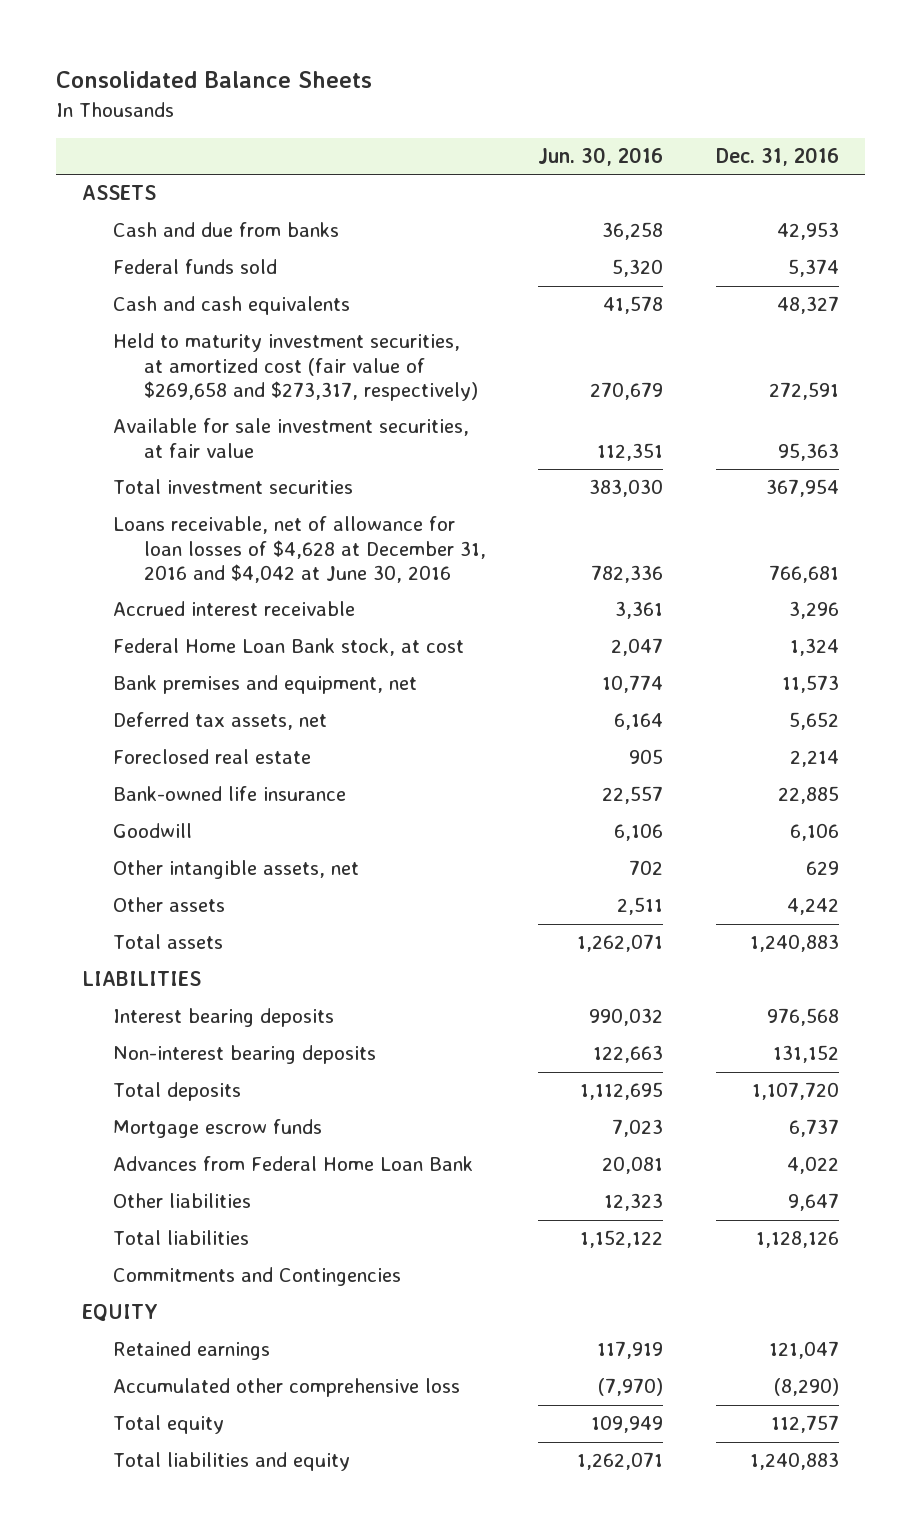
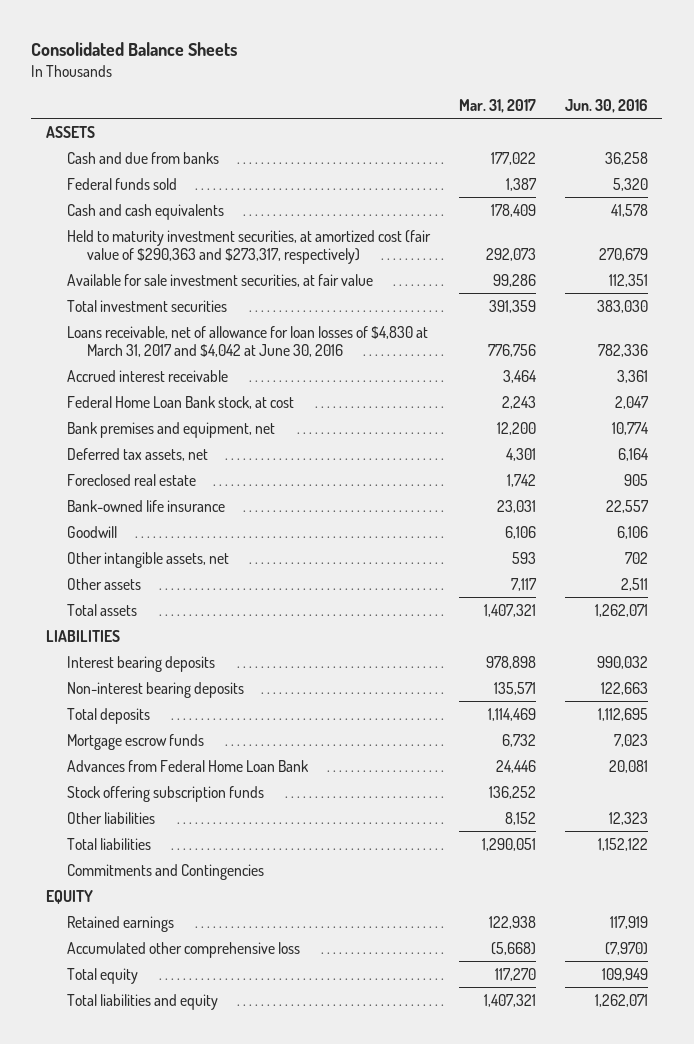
- | Jun. 30, 2016 | Dec. 31, 2016
+ | Mar. 31, 2017 | Jun. 30, 2016
- Held to maturity investment securities, at amortized cost (fair value of $269,658 and $273,317, respectively) | 270,679 | 272,591
+ Held to maturity investment securities, at amortized cost (fair value of $290,363 and $273,317, respectively) | 292,073 | 270,679
- Loans receivable, net of allowance for loan losses of $4,628 at December 31, 2016 and $4,042 at June 30, 2016 | 782,336 | 766,681
+ Loans receivable, net of allowance for loan losses of $4,830 at March 31, 2017 and $4,042 at June 30, 2016 | 776,756 | 782,336
+ Stock offering subscription funds | 136,252 |

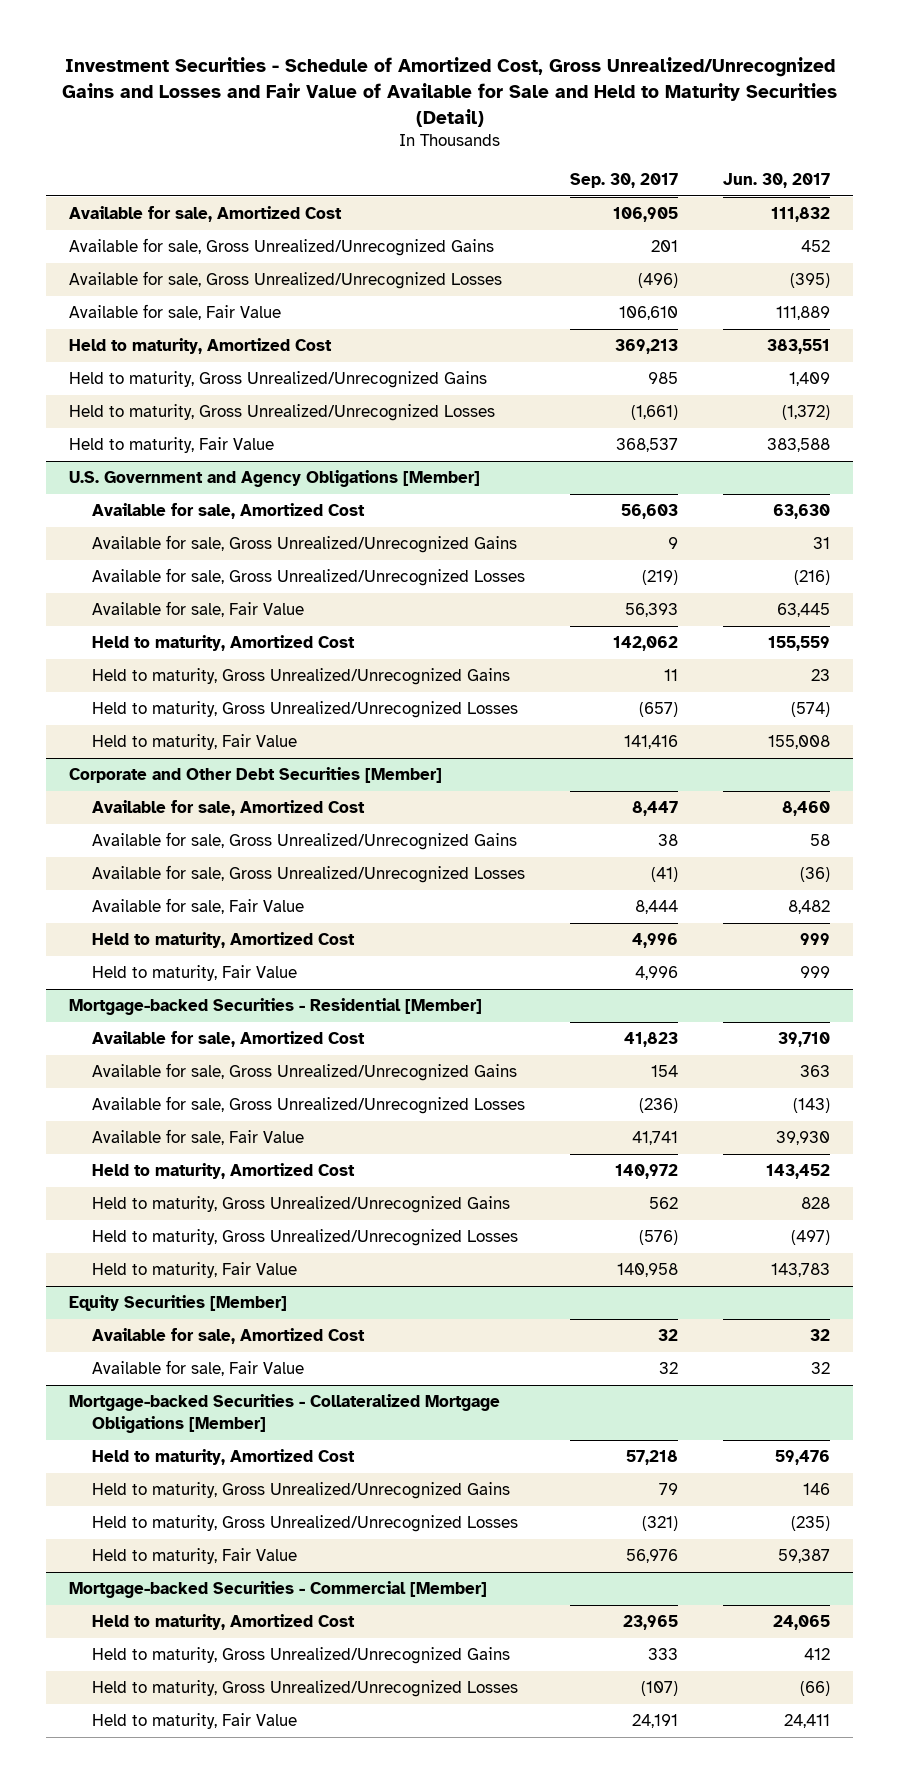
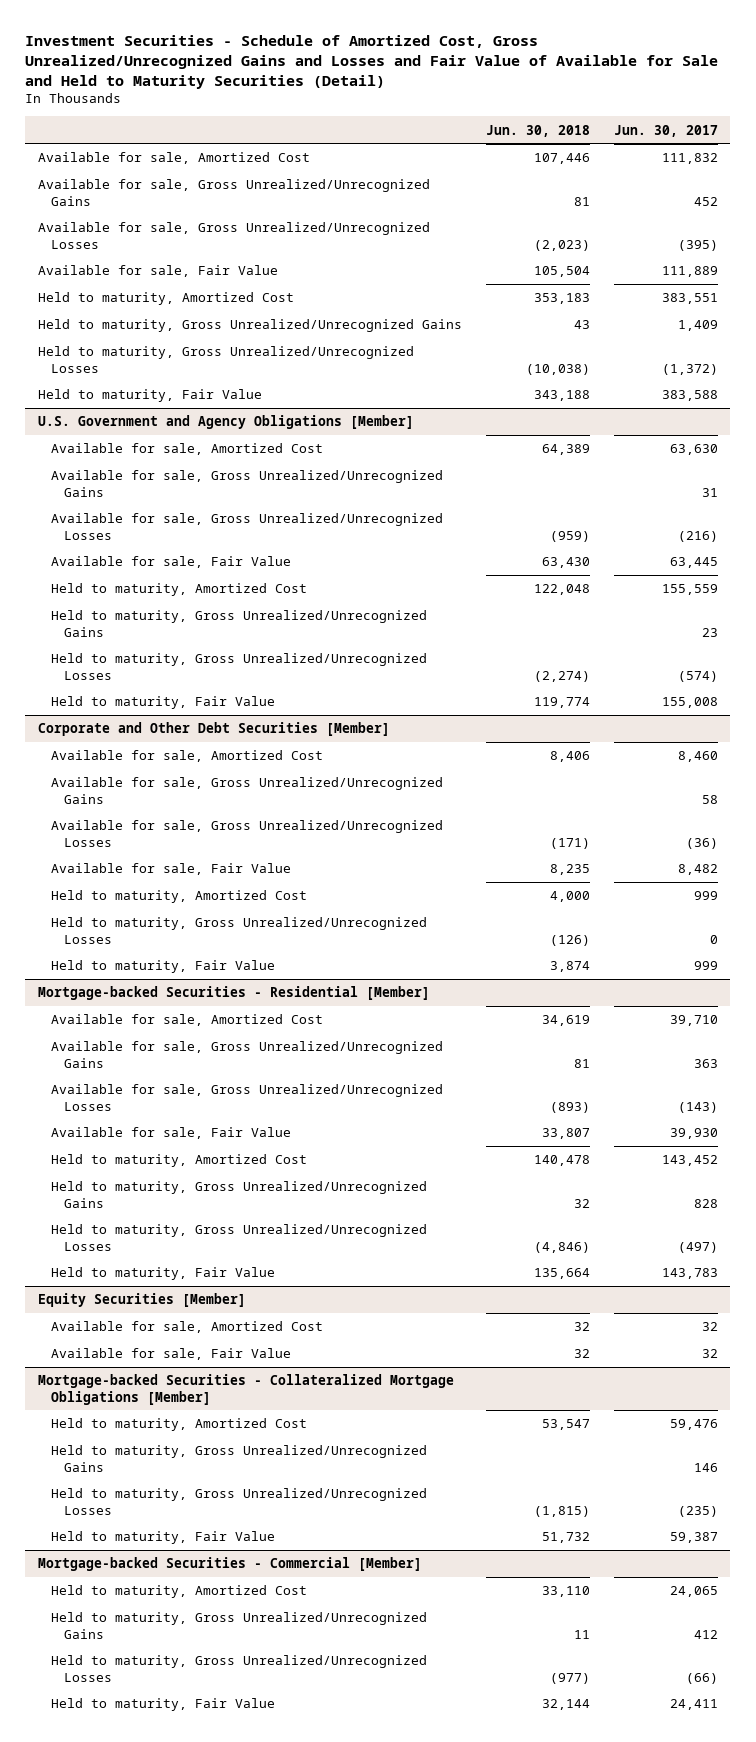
- | Sep. 30, 2017 | Jun. 30, 2017
+ | Jun. 30, 2018 | Jun. 30, 2017
@ Corporate and Other Debt Securities [Member]
+ Held to maturity, Gross Unrealized/Unrecognized Losses | (126) | 0

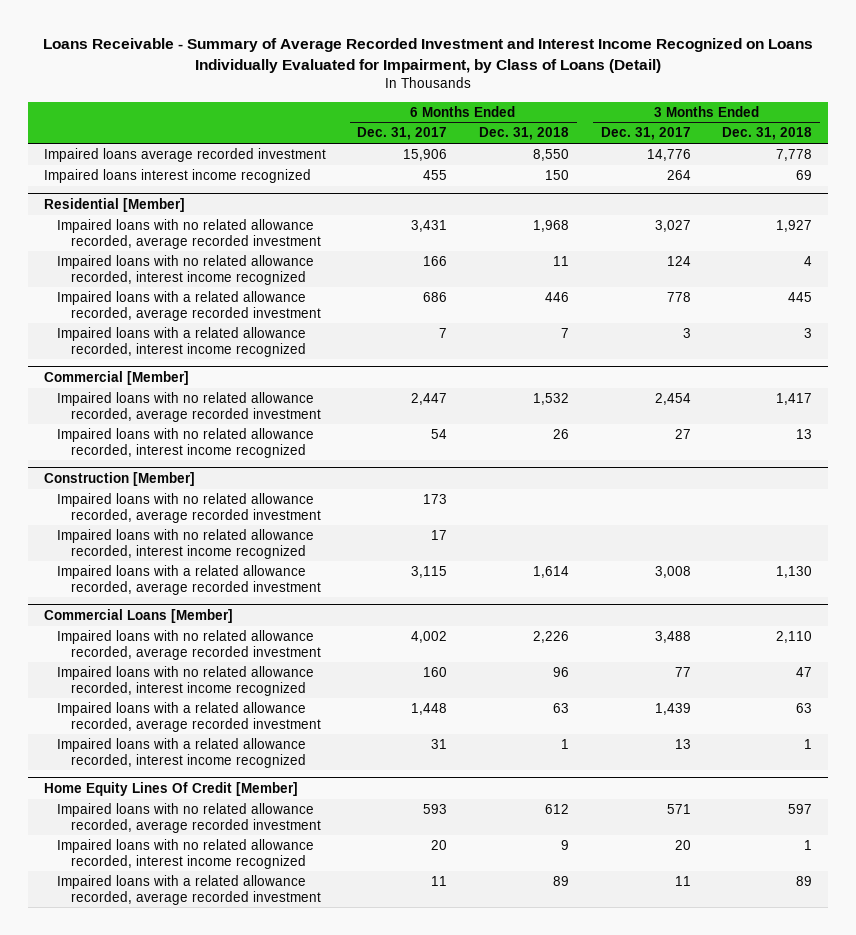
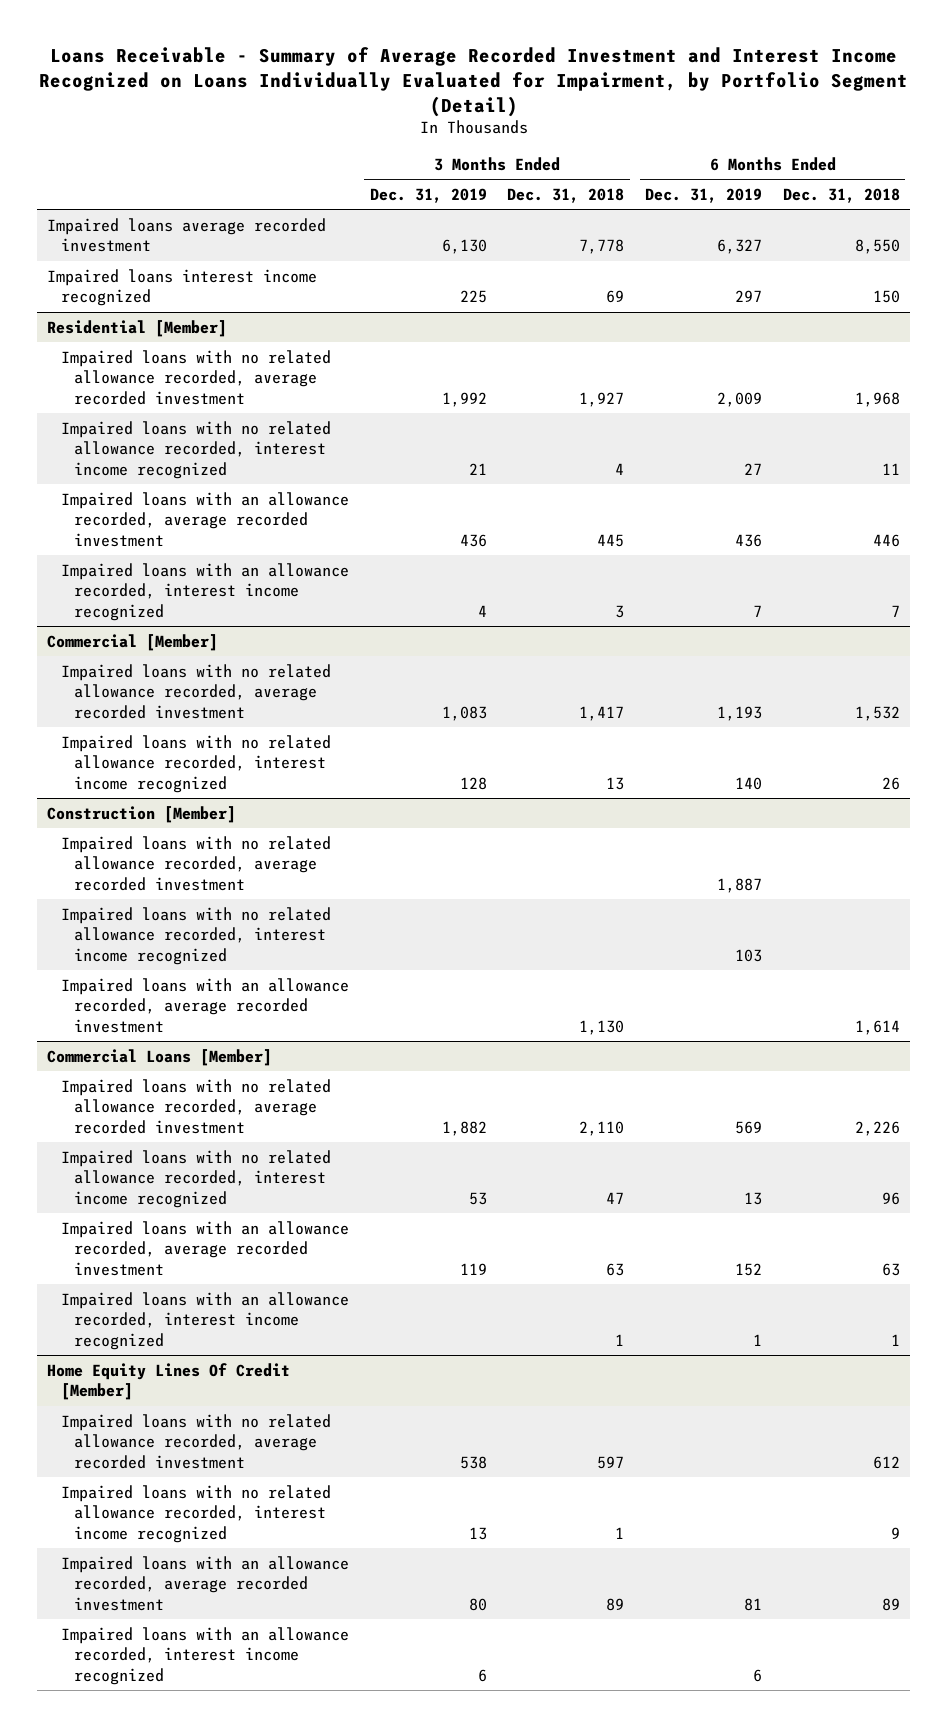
- Loans Receivable - Summary of Average Recorded Investment and Interest Income Recognized on Loans Individually Evaluated for Impairment, by Class of Loans (Detail)
+ Loans Receivable - Summary of Average Recorded Investment and Interest Income Recognized on Loans Individually Evaluated for Impairment, by Portfolio Segment (Detail)
- | 6 Months Ended Dec. 31, 2017 | 6 Months Ended Dec. 31, 2018 | 3 Months Ended Dec. 31, 2017 | 3 Months Ended Dec. 31, 2018
+ | 3 Months Ended Dec. 31, 2019 | 3 Months Ended Dec. 31, 2018 | 6 Months Ended Dec. 31, 2019 | 6 Months Ended Dec. 31, 2018
@ Residential [Member]
- Impaired loans with a related allowance recorded, average recorded investment | 686 | 446 | 778 | 445
- Impaired loans with a related allowance recorded, interest income recognized | 7 | 7 | 3 | 3
+ Impaired loans with an allowance recorded, average recorded investment | 436 | 445 | 436 | 446
+ Impaired loans with an allowance recorded, interest income recognized | 4 | 3 | 7 | 7
@ Construction [Member]
- Impaired loans with a related allowance recorded, average recorded investment | 3,115 | 1,614 | 3,008 | 1,130
+ Impaired loans with an allowance recorded, average recorded investment | | 1,130 | | 1,614
@ Commercial Loans [Member]
- Impaired loans with a related allowance recorded, average recorded investment | 1,448 | 63 | 1,439 | 63
- Impaired loans with a related allowance recorded, interest income recognized | 31 | 1 | 13 | 1
+ Impaired loans with an allowance recorded, average recorded investment | 119 | 63 | 152 | 63
+ Impaired loans with an allowance recorded, interest income recognized | | 1 | 1 | 1
@ Home Equity Lines Of Credit [Member]
- Impaired loans with a related allowance recorded, average recorded investment | 11 | 89 | 11 | 89
+ Impaired loans with an allowance recorded, average recorded investment | 80 | 89 | 81 | 89
+ Impaired loans with an allowance recorded, interest income recognized | 6 | | 6 |

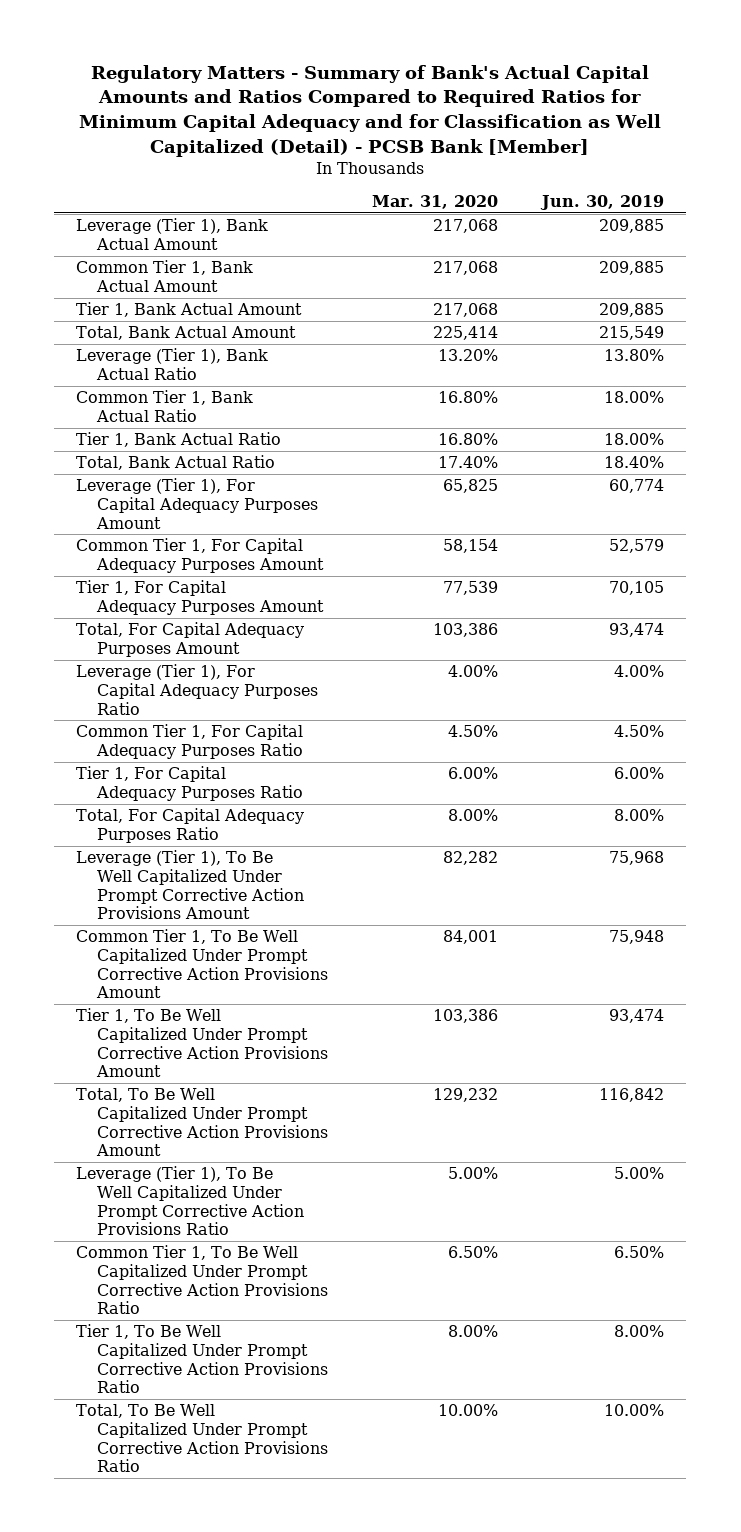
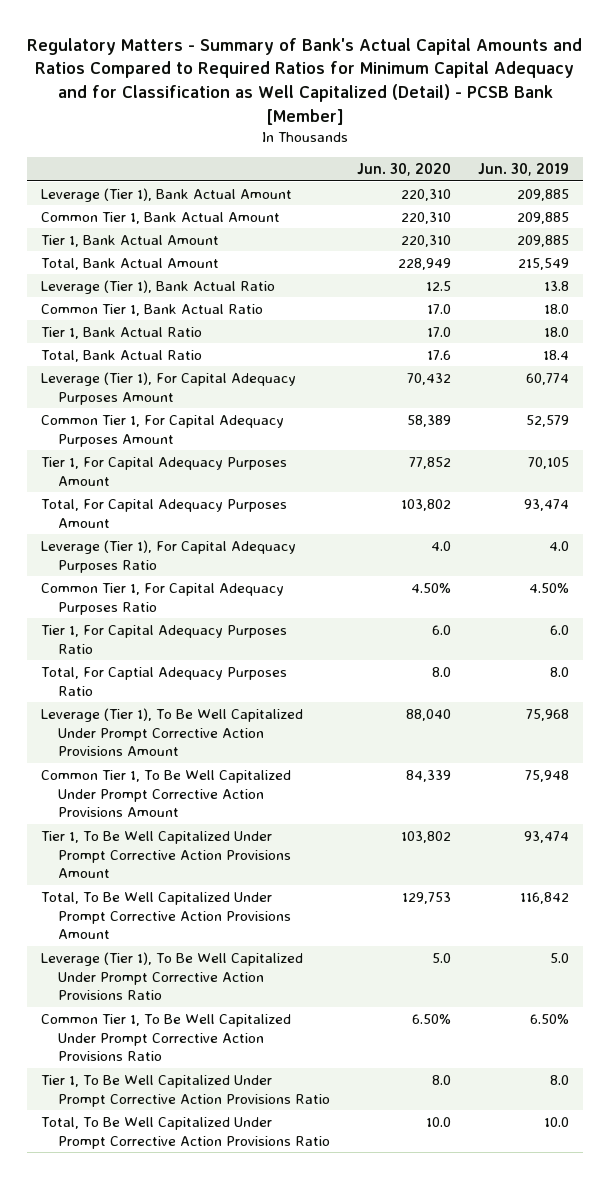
- | Mar. 31, 2020 | Jun. 30, 2019
+ | Jun. 30, 2020 | Jun. 30, 2019
- Leverage (Tier 1), Bank Actual Ratio | 13.20% | 13.80%
- Common Tier 1, Bank Actual Ratio | 16.80% | 18.00%
- Tier 1, Bank Actual Ratio | 16.80% | 18.00%
- Total, Bank Actual Ratio | 17.40% | 18.40%
+ Leverage (Tier 1), Bank Actual Ratio | 12.5 | 13.8
+ Common Tier 1, Bank Actual Ratio | 17.0 | 18.0
+ Tier 1, Bank Actual Ratio | 17.0 | 18.0
+ Total, Bank Actual Ratio | 17.6 | 18.4
- Leverage (Tier 1), For Capital Adequacy Purposes Ratio | 4.00% | 4.00%
+ Leverage (Tier 1), For Capital Adequacy Purposes Ratio | 4.0 | 4.0
- Tier 1, For Capital Adequacy Purposes Ratio | 6.00% | 6.00%
- Total, For Capital Adequacy Purposes Ratio | 8.00% | 8.00%
+ Tier 1, For Capital Adequacy Purposes Ratio | 6.0 | 6.0
+ Total, For Captial Adequacy Purposes Ratio | 8.0 | 8.0
- Leverage (Tier 1), To Be Well Capitalized Under Prompt Corrective Action Provisions Ratio | 5.00% | 5.00%
+ Leverage (Tier 1), To Be Well Capitalized Under Prompt Corrective Action Provisions Ratio | 5.0 | 5.0
- Tier 1, To Be Well Capitalized Under Prompt Corrective Action Provisions Ratio | 8.00% | 8.00%
- Total, To Be Well Capitalized Under Prompt Corrective Action Provisions Ratio | 10.00% | 10.00%
+ Tier 1, To Be Well Capitalized Under Prompt Corrective Action Provisions Ratio | 8.0 | 8.0
+ Total, To Be Well Capitalized Under Prompt Corrective Action Provisions Ratio | 10.0 | 10.0

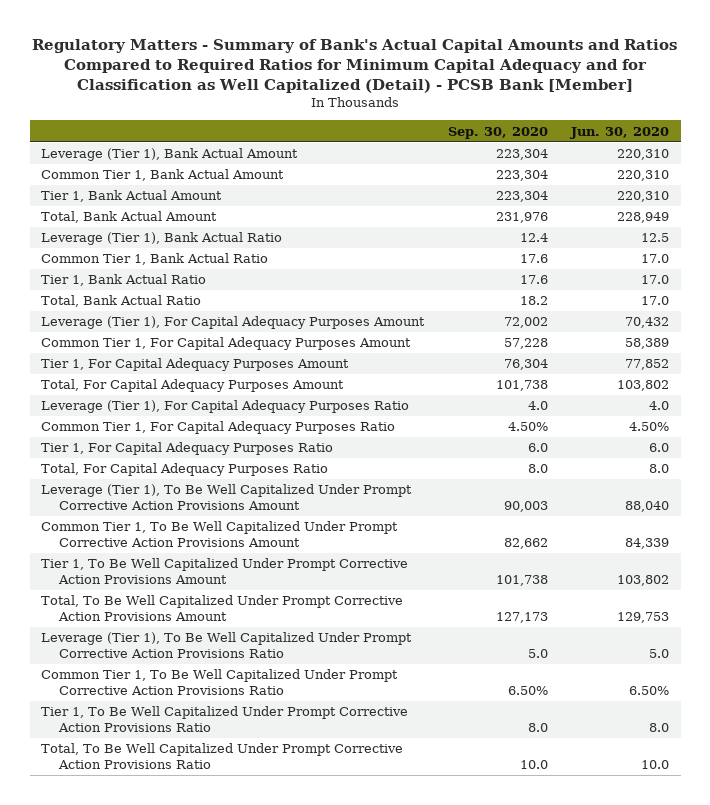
- | Jun. 30, 2020 | Jun. 30, 2019
+ | Sep. 30, 2020 | Jun. 30, 2020
- Total, Bank Actual Ratio | 17.6 | 18.4
+ Total, Bank Actual Ratio | 18.2 | 17.0
- Total, For Captial Adequacy Purposes Ratio | 8.0 | 8.0
+ Total, For Capital Adequacy Purposes Ratio | 8.0 | 8.0

